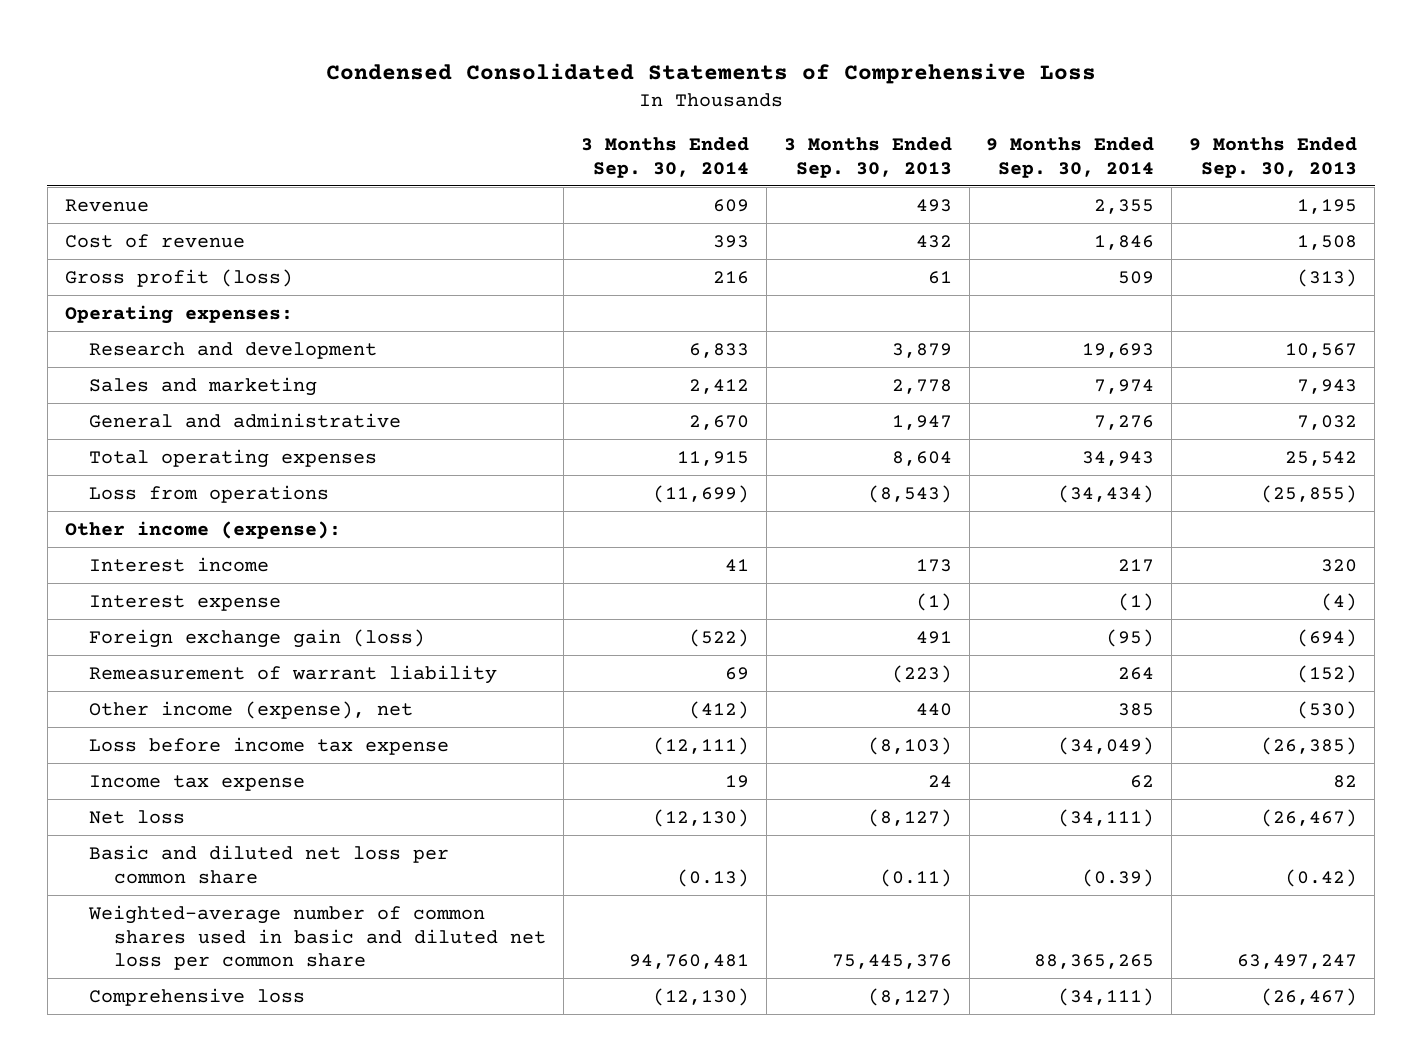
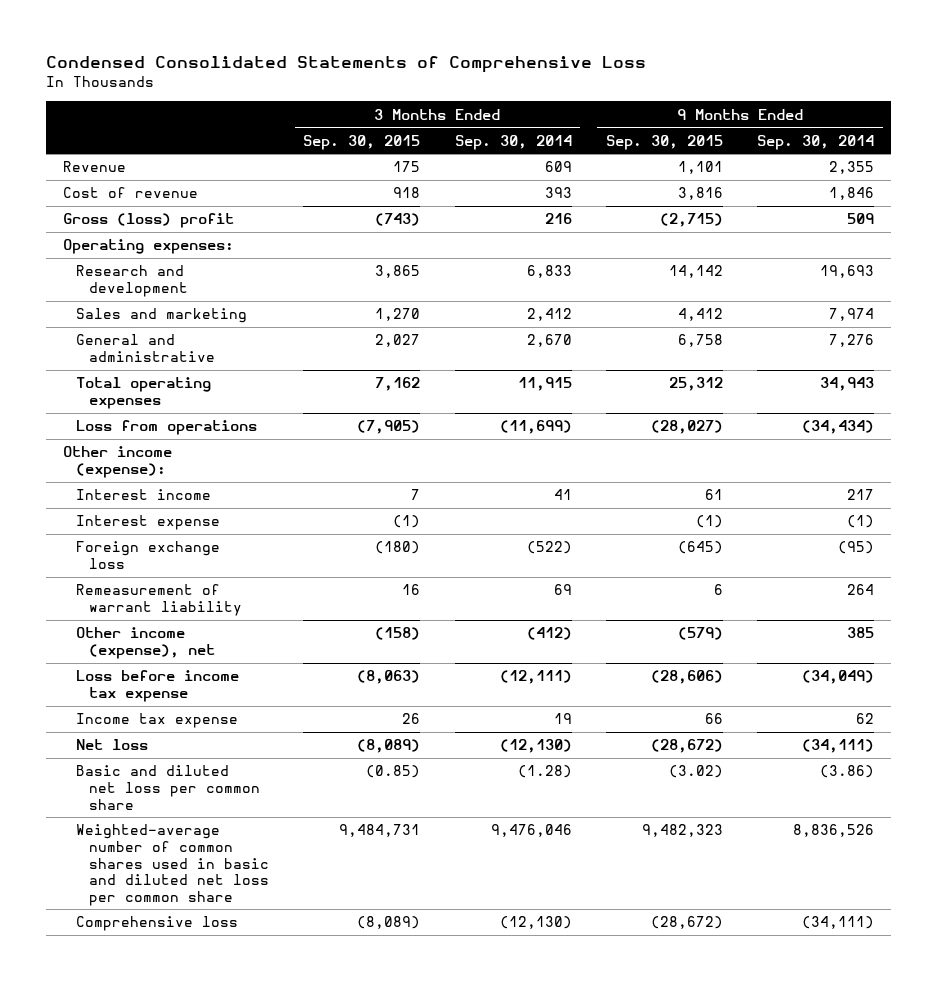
- | 3 Months Ended Sep. 30, 2014 | 3 Months Ended Sep. 30, 2013 | 9 Months Ended Sep. 30, 2014 | 9 Months Ended Sep. 30, 2013
+ | 3 Months Ended Sep. 30, 2015 | 3 Months Ended Sep. 30, 2014 | 9 Months Ended Sep. 30, 2015 | 9 Months Ended Sep. 30, 2014
- Gross profit (loss) | 216 | 61 | 509 | (313)
+ Gross (loss) profit | (743) | 216 | (2,715) | 509
- Foreign exchange gain (loss) | (522) | 491 | (95) | (694)
+ Foreign exchange loss | (180) | (522) | (645) | (95)
- Basic and diluted net loss per common share | (0.13) | (0.11) | (0.39) | (0.42)
- Weighted-average number of common shares used in basic and diluted net loss per common share | 94,760,481 | 75,445,376 | 88,365,265 | 63,497,247
+ Basic and diluted net loss per common share | (0.85) | (1.28) | (3.02) | (3.86)
+ Weighted-average number of common shares used in basic and diluted net loss per common share | 9,484,731 | 9,476,046 | 9,482,323 | 8,836,526

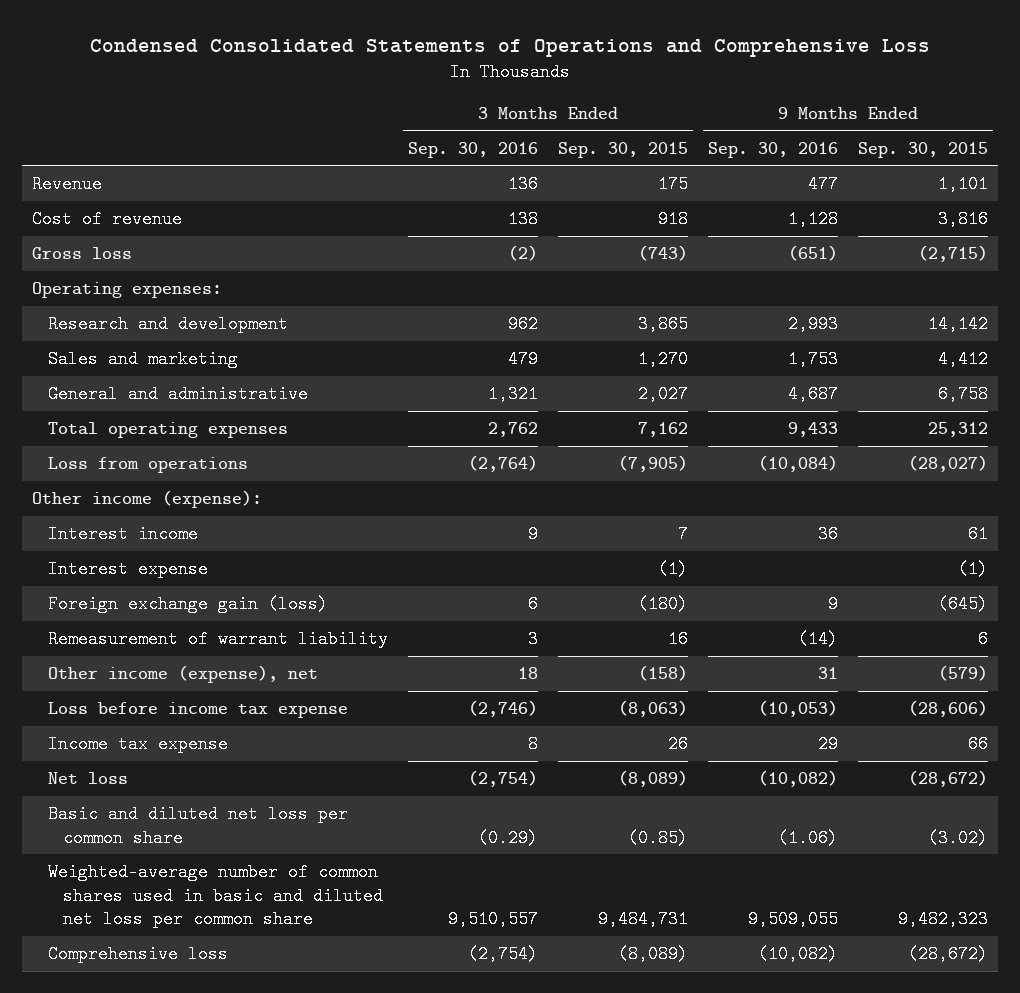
- Condensed Consolidated Statements of Comprehensive Loss
+ Condensed Consolidated Statements of Operations and Comprehensive Loss
- | 3 Months Ended Sep. 30, 2015 | 3 Months Ended Sep. 30, 2014 | 9 Months Ended Sep. 30, 2015 | 9 Months Ended Sep. 30, 2014
+ | 3 Months Ended Sep. 30, 2016 | 3 Months Ended Sep. 30, 2015 | 9 Months Ended Sep. 30, 2016 | 9 Months Ended Sep. 30, 2015
- Gross (loss) profit | (743) | 216 | (2,715) | 509
+ Gross loss | (2) | (743) | (651) | (2,715)
- Foreign exchange loss | (180) | (522) | (645) | (95)
+ Foreign exchange gain (loss) | 6 | (180) | 9 | (645)

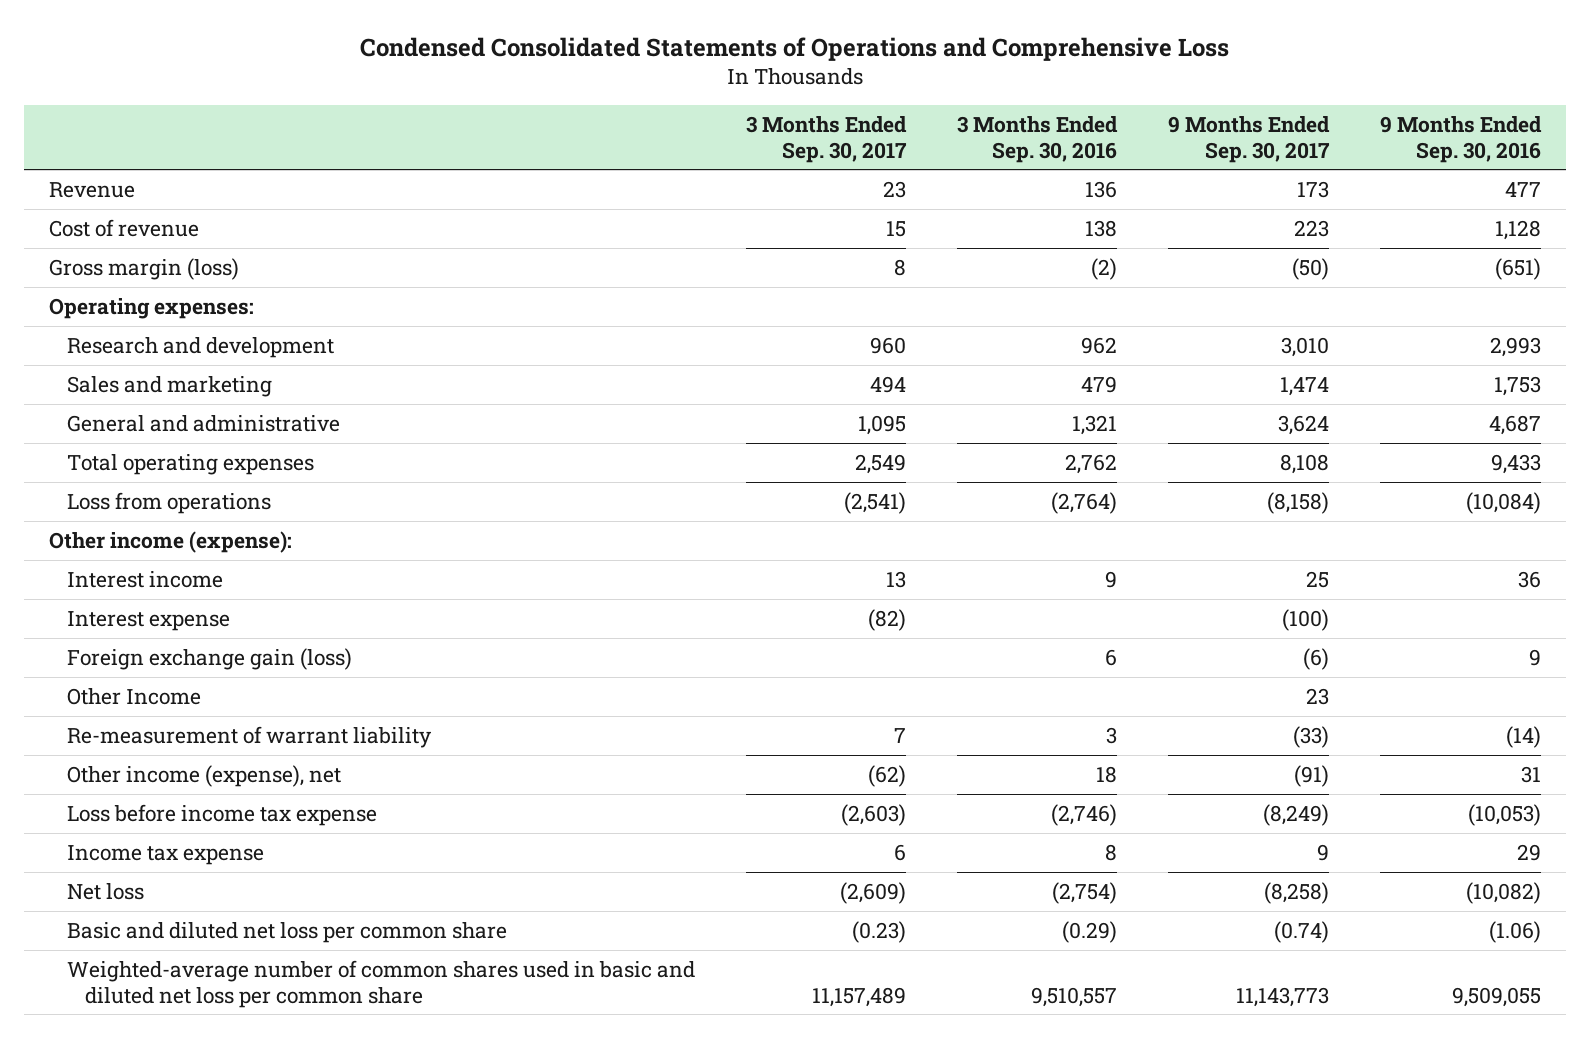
- | 3 Months Ended Sep. 30, 2016 | 3 Months Ended Sep. 30, 2015 | 9 Months Ended Sep. 30, 2016 | 9 Months Ended Sep. 30, 2015
+ | 3 Months Ended Sep. 30, 2017 | 3 Months Ended Sep. 30, 2016 | 9 Months Ended Sep. 30, 2017 | 9 Months Ended Sep. 30, 2016
- Gross loss | (2) | (743) | (651) | (2,715)
+ Gross margin (loss) | 8 | (2) | (50) | (651)
- Remeasurement of warrant liability | 3 | 16 | (14) | 6
+ Other Income | | | 23 |
+ Re-measurement of warrant liability | 7 | 3 | (33) | (14)
- Comprehensive loss | (2,754) | (8,089) | (10,082) | (28,672)

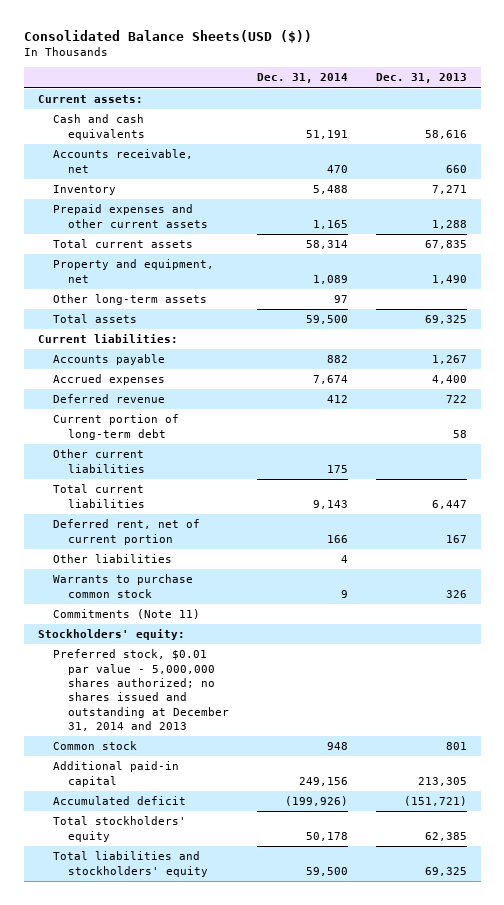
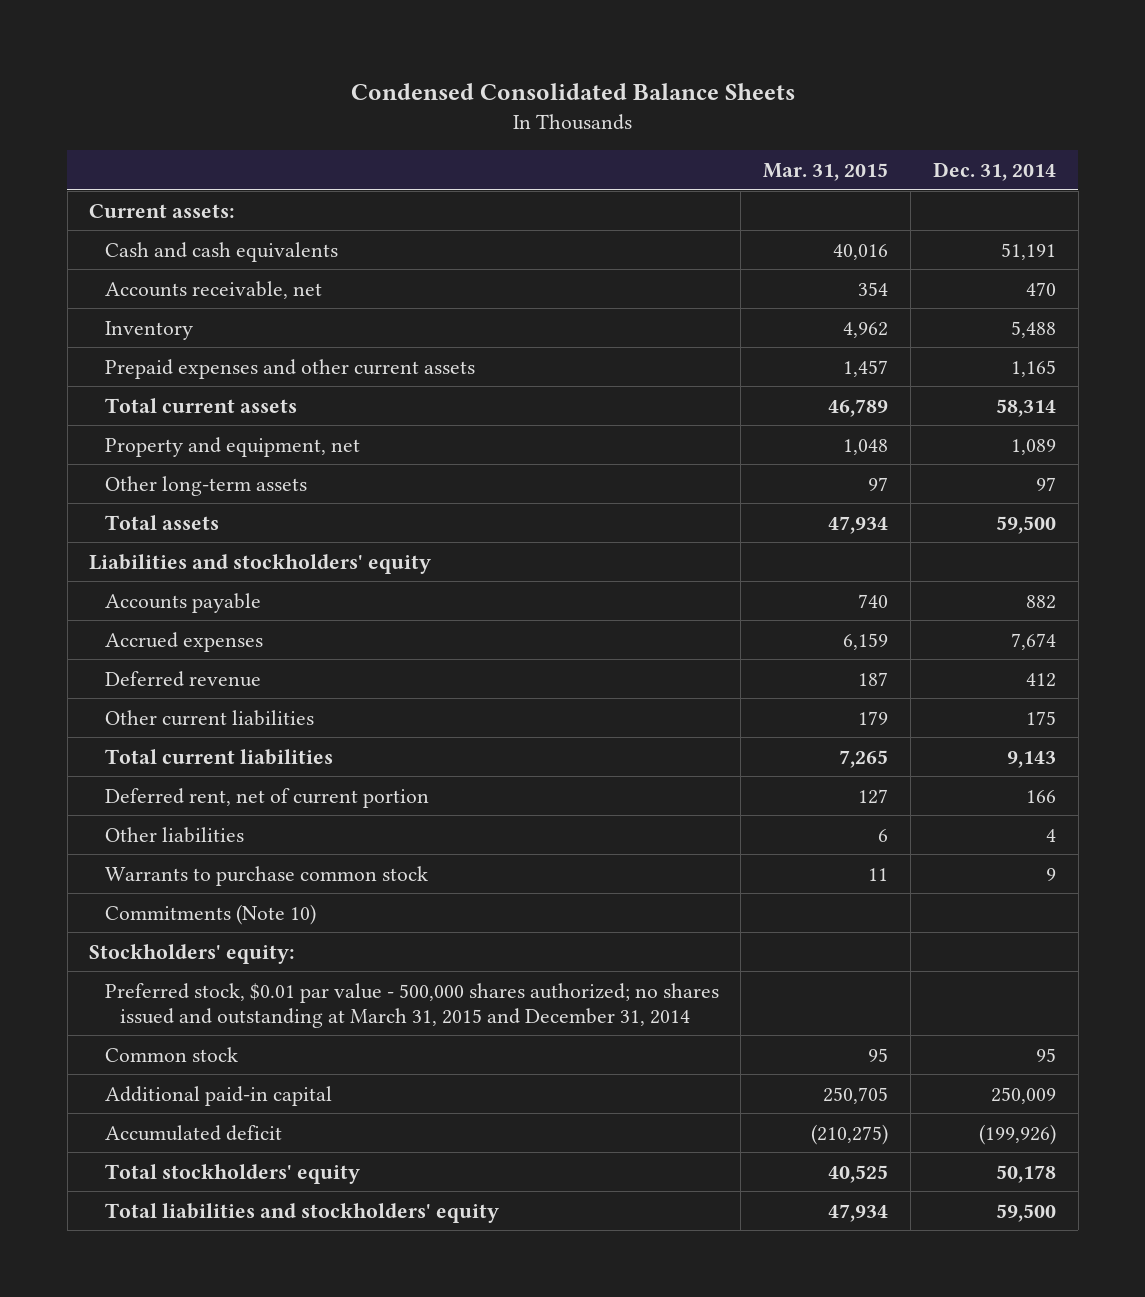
- Consolidated Balance Sheets(USD ($))
+ Condensed Consolidated Balance Sheets
- | Dec. 31, 2014 | Dec. 31, 2013
+ | Mar. 31, 2015 | Dec. 31, 2014
- Current liabilities:
+ Liabilities and stockholders' equity
- Current portion of long-term debt | | 58
- Commitments (Note 11)
+ Commitments (Note 10)
- Preferred stock, $0.01 par value - 5,000,000 shares authorized; no shares issued and outstanding at December 31, 2014 and 2013
- Common stock | 948 | 801
- Additional paid-in capital | 249,156 | 213,305
+ Preferred stock, $0.01 par value - 500,000 shares authorized; no shares issued and outstanding at March 31, 2015 and December 31, 2014
+ Common stock | 95 | 95
+ Additional paid-in capital | 250,705 | 250,009

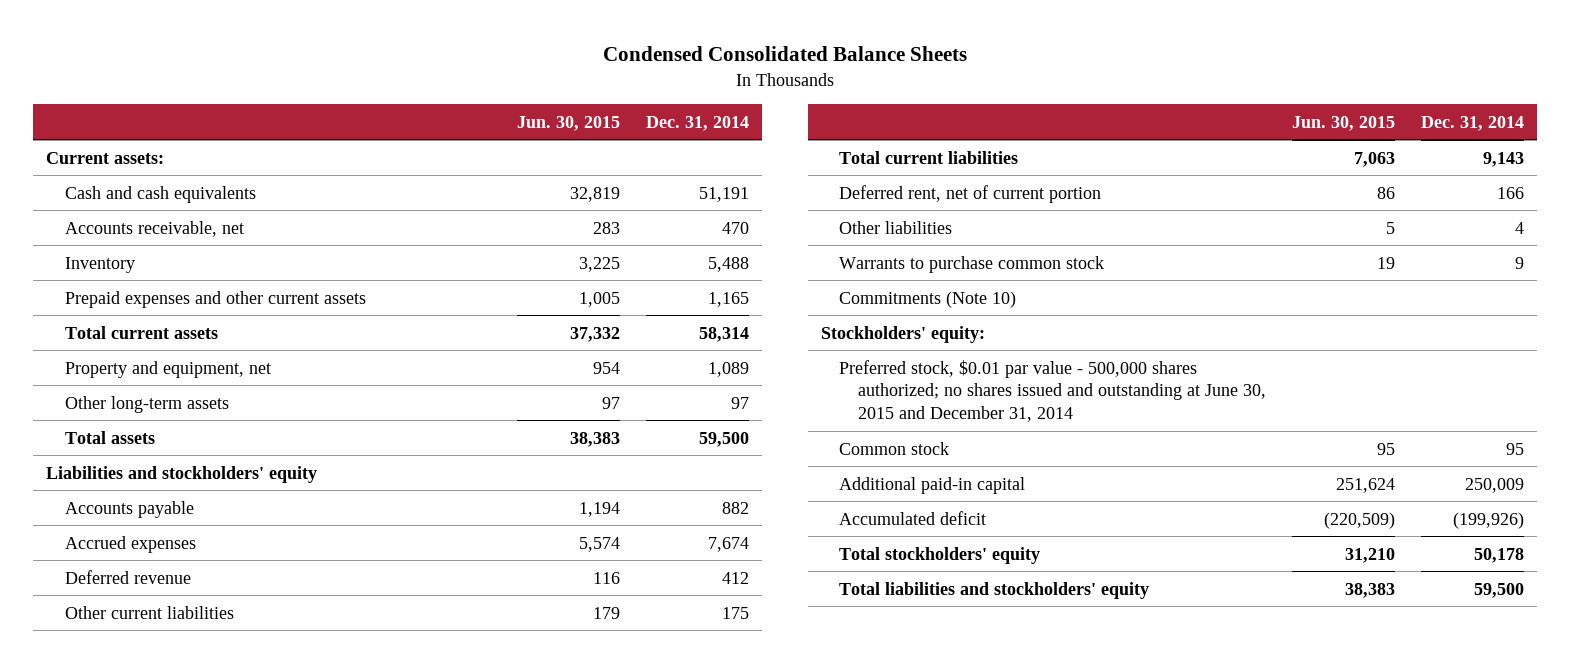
- | Mar. 31, 2015 | Dec. 31, 2014
+ | Jun. 30, 2015 | Dec. 31, 2014
- Preferred stock, $0.01 par value - 500,000 shares authorized; no shares issued and outstanding at March 31, 2015 and December 31, 2014
+ Preferred stock, $0.01 par value - 500,000 shares authorized; no shares issued and outstanding at June 30, 2015 and December 31, 2014

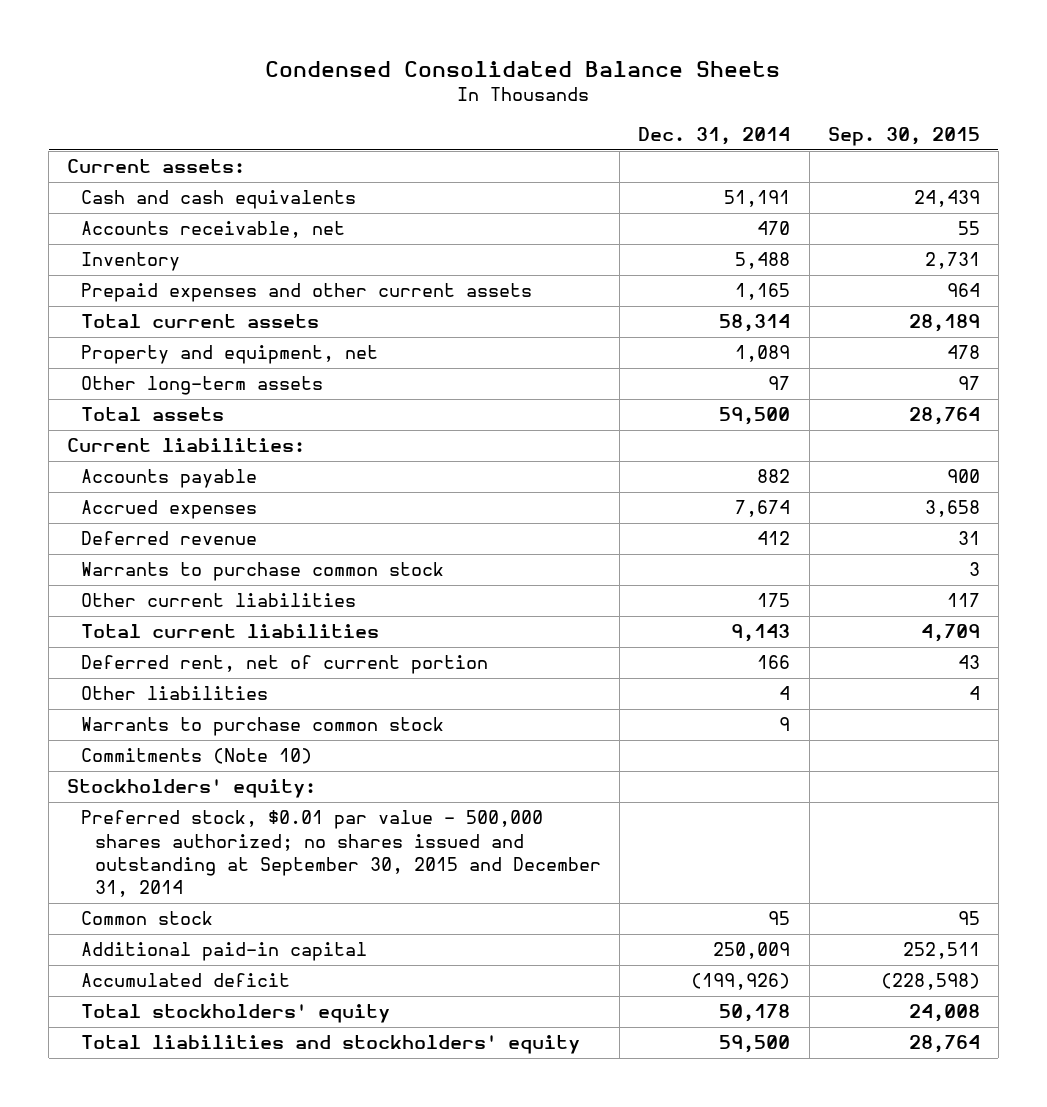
- | Jun. 30, 2015 | Dec. 31, 2014
+ | Dec. 31, 2014 | Sep. 30, 2015
- Liabilities and stockholders' equity
+ Current liabilities:
+ Warrants to purchase common stock | | 3
- Preferred stock, $0.01 par value - 500,000 shares authorized; no shares issued and outstanding at June 30, 2015 and December 31, 2014
+ Preferred stock, $0.01 par value - 500,000 shares authorized; no shares issued and outstanding at September 30, 2015 and December 31, 2014

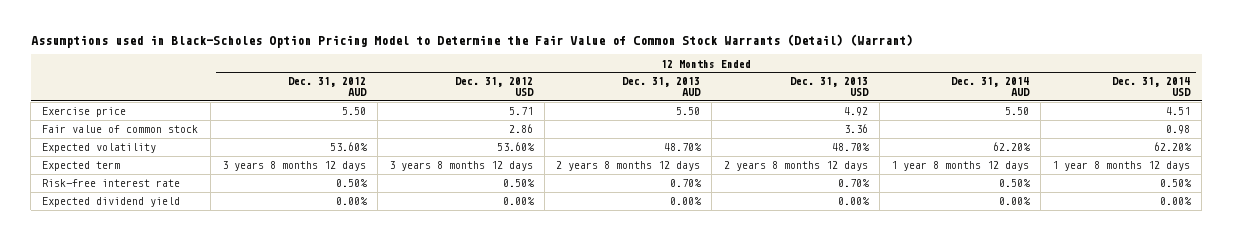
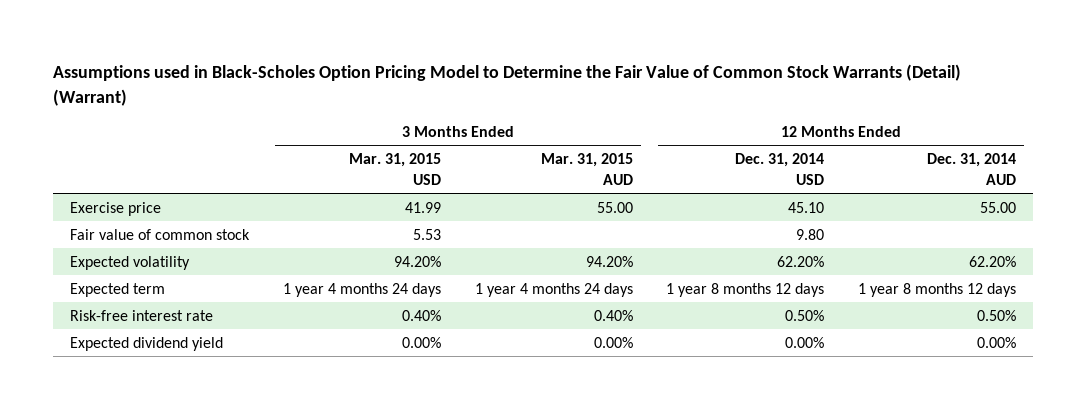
- | 12 Months Ended Dec. 31, 2012 AUD | 12 Months Ended Dec. 31, 2012 USD | 12 Months Ended Dec. 31, 2013 AUD | 12 Months Ended Dec. 31, 2013 USD | 12 Months Ended Dec. 31, 2014 AUD | 12 Months Ended Dec. 31, 2014 USD
+ | 3 Months Ended Mar. 31, 2015 USD | 3 Months Ended Mar. 31, 2015 AUD | 12 Months Ended Dec. 31, 2014 USD | 12 Months Ended Dec. 31, 2014 AUD
- Exercise price | 5.50 | 5.71 | 5.50 | 4.92 | 5.50 | 4.51
- Fair value of common stock | | 2.86 | | 3.36 | | 0.98
+ Exercise price | 41.99 | 55.00 | 45.10 | 55.00
+ Fair value of common stock | 5.53 | | 9.80 |

